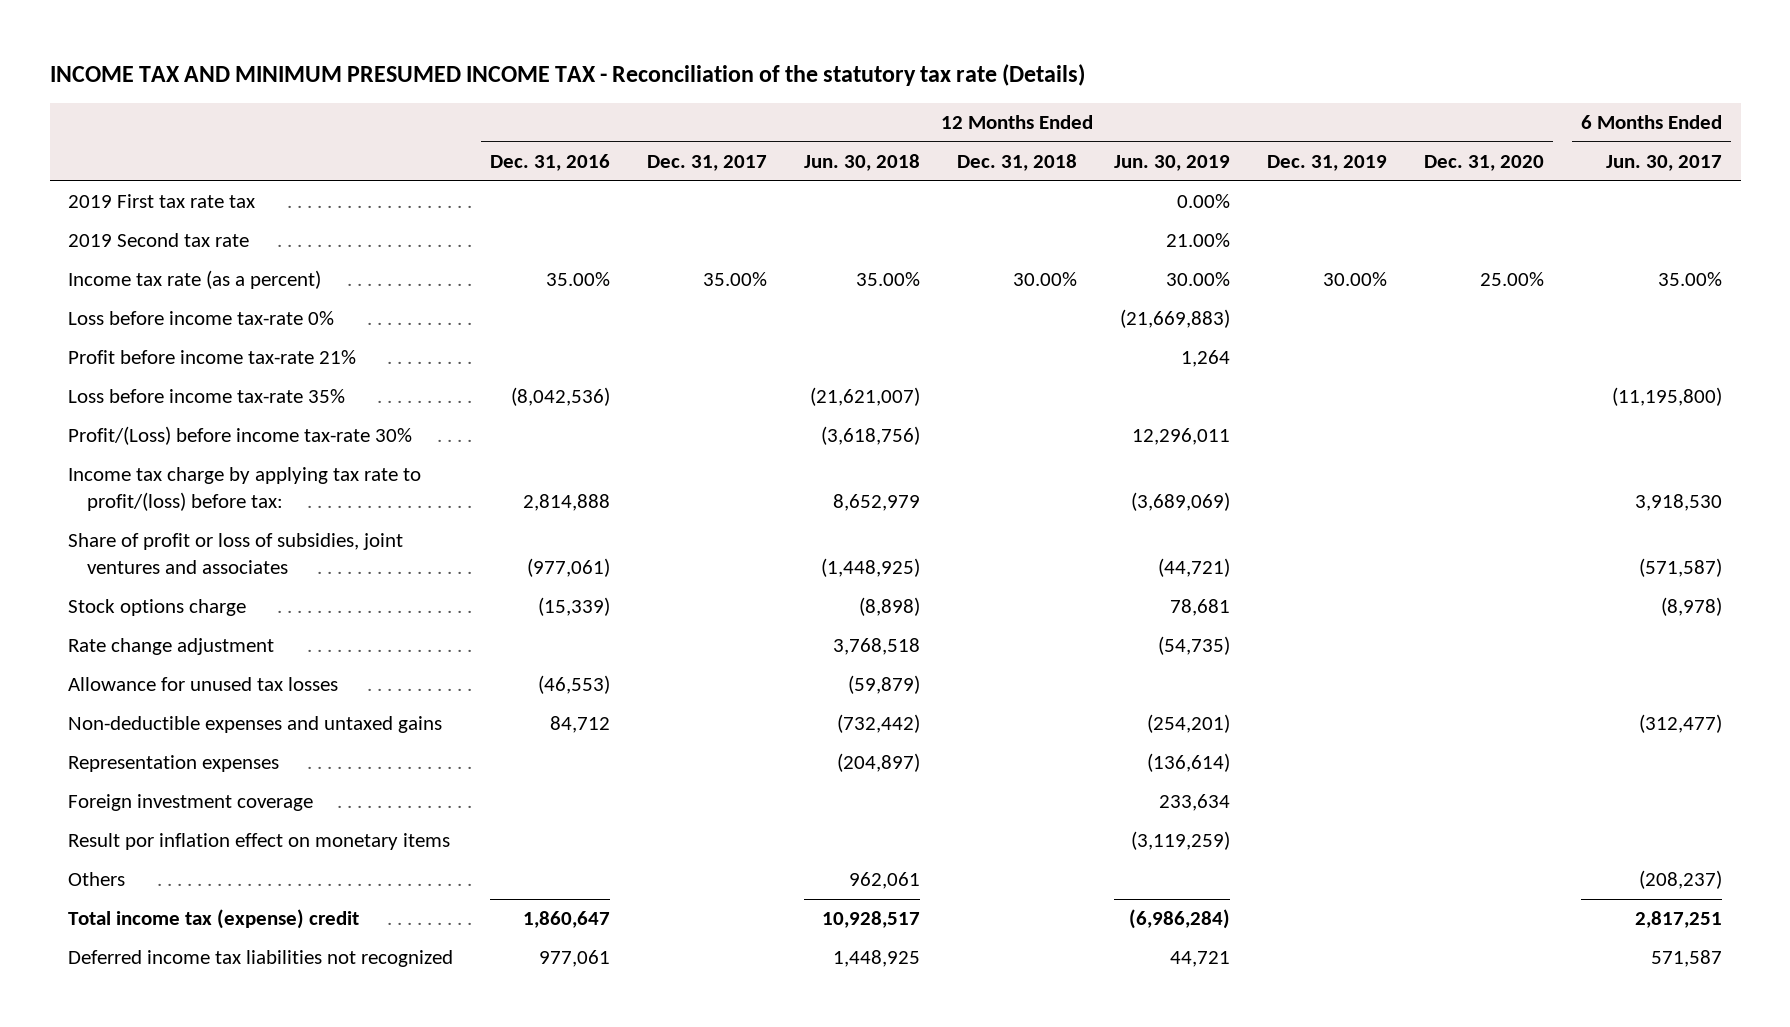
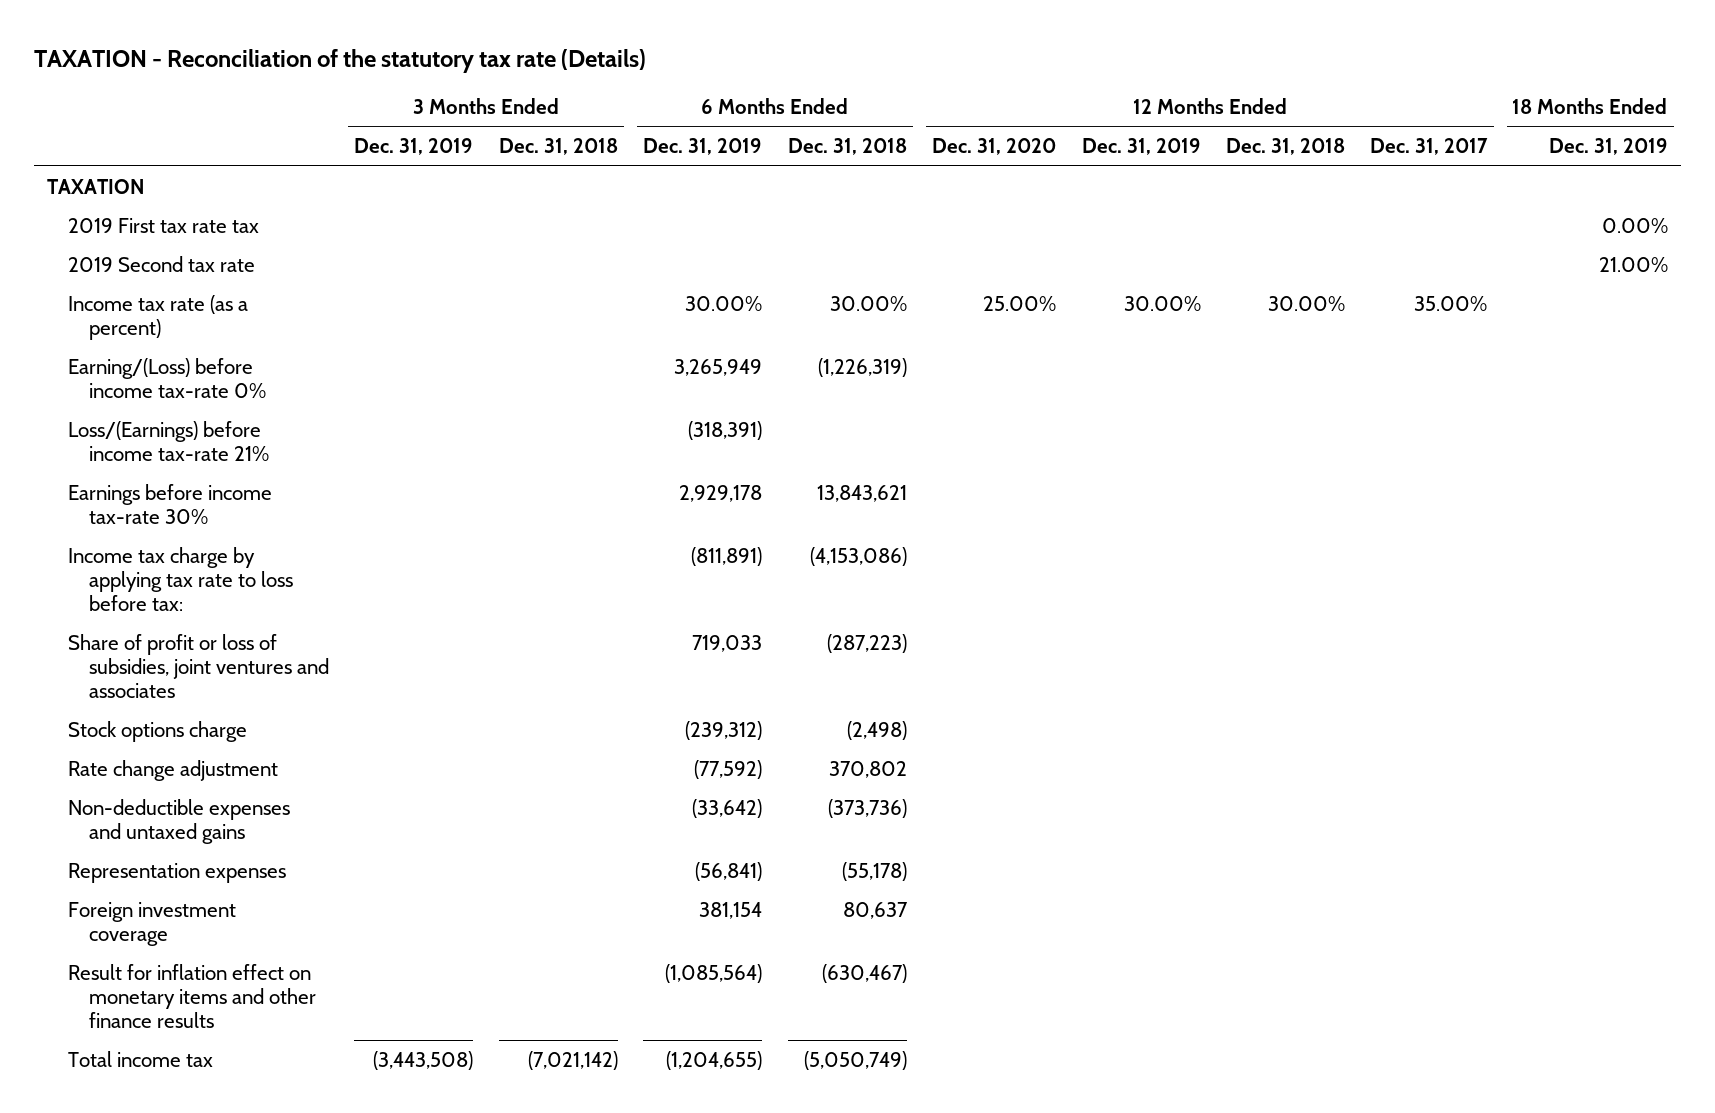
- INCOME TAX AND MINIMUM PRESUMED INCOME TAX - Reconciliation of the statutory tax rate (Details)
+ TAXATION - Reconciliation of the statutory tax rate (Details)
- | 12 Months Ended Dec. 31, 2016 | 12 Months Ended Dec. 31, 2017 | 12 Months Ended Jun. 30, 2018 | 12 Months Ended Dec. 31, 2018 | 12 Months Ended Jun. 30, 2019 | 12 Months Ended Dec. 31, 2019 | 12 Months Ended Dec. 31, 2020 | 6 Months Ended Jun. 30, 2017
+ | 3 Months Ended Dec. 31, 2019 | 3 Months Ended Dec. 31, 2018 | 6 Months Ended Dec. 31, 2019 | 6 Months Ended Dec. 31, 2018 | 12 Months Ended Dec. 31, 2020 | 12 Months Ended Dec. 31, 2019 | 12 Months Ended Dec. 31, 2018 | 12 Months Ended Dec. 31, 2017 | 18 Months Ended Dec. 31, 2019
+ TAXATION
- Loss before income tax-rate 0% | | | | | (21,669,883) | | |
- Profit before income tax-rate 21% | | | | | 1,264 | | |
- Loss before income tax-rate 35% | (8,042,536) | | (21,621,007) | | | | | (11,195,800)
- Profit/(Loss) before income tax-rate 30% | | | (3,618,756) | | 12,296,011 | | |
- Income tax charge by applying tax rate to profit/(loss) before tax: | 2,814,888 | | 8,652,979 | | (3,689,069) | | | 3,918,530
+ Earning/(Loss) before income tax-rate 0% | | | 3,265,949 | (1,226,319) | | | | |
+ Loss/(Earnings) before income tax-rate 21% | | | (318,391) | | | | | |
+ Earnings before income tax-rate 30% | | | 2,929,178 | 13,843,621 | | | | |
+ Income tax charge by applying tax rate to loss before tax: | | | (811,891) | (4,153,086) | | | | |
- Allowance for unused tax losses | (46,553) | | (59,879) | | | | |
- Result por inflation effect on monetary items | | | | | (3,119,259) | | |
- Others | | | 962,061 | | | | | (208,237)
- Total income tax (expense) credit | 1,860,647 | | 10,928,517 | | (6,986,284) | | | 2,817,251
- Deferred income tax liabilities not recognized | 977,061 | | 1,448,925 | | 44,721 | | | 571,587
+ Result for inflation effect on monetary items and other finance results | | | (1,085,564) | (630,467) | | | | |
+ Total income tax | (3,443,508) | (7,021,142) | (1,204,655) | (5,050,749) | | | | |

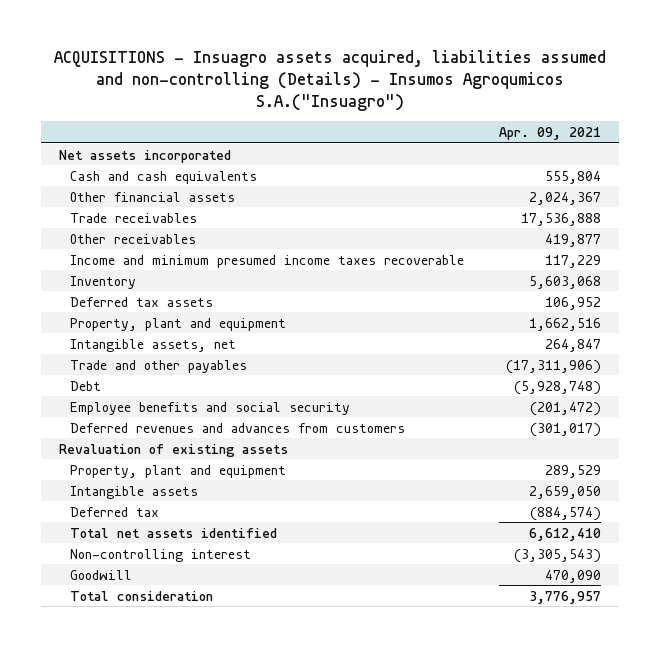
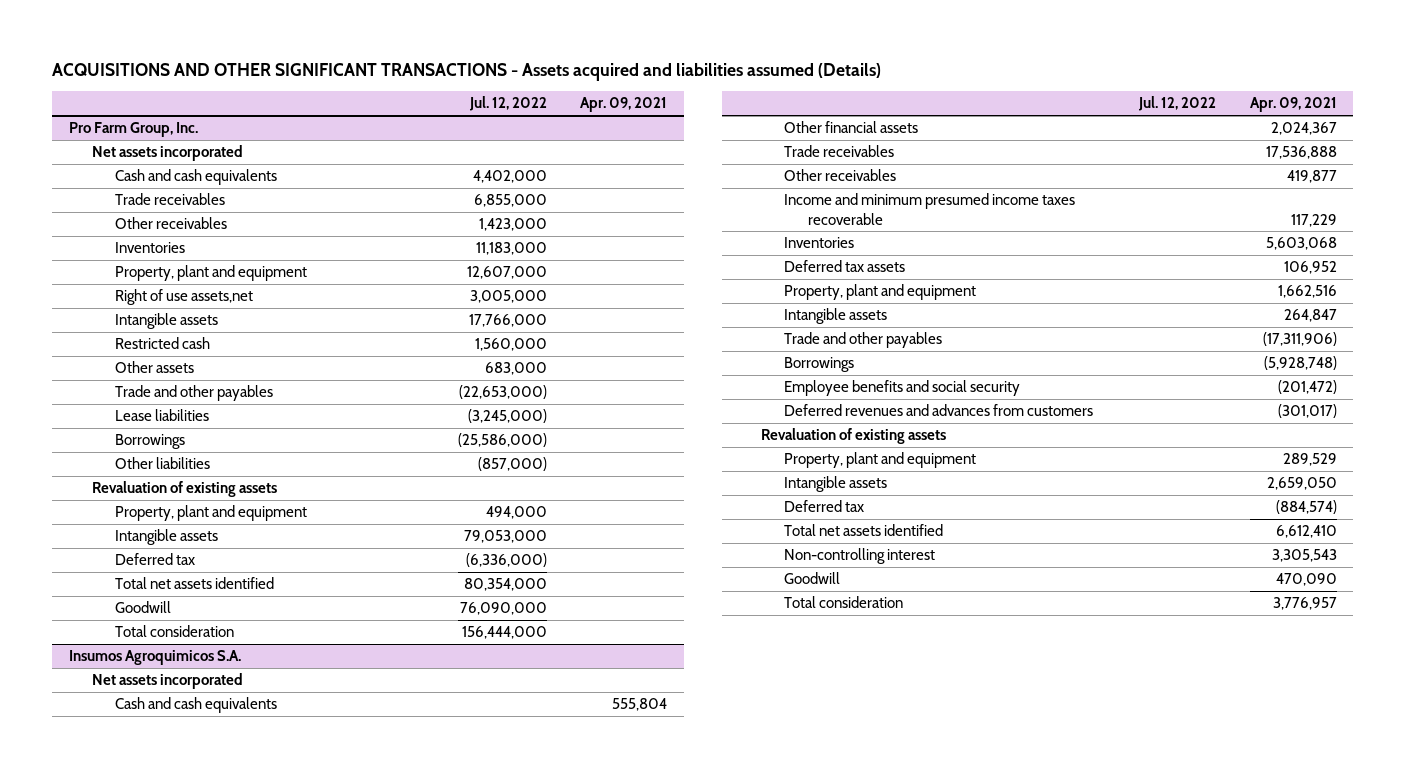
- ACQUISITIONS - Insuagro assets acquired, liabilities assumed and non-controlling (Details) - Insumos Agroqumicos S.A.("Insuagro")
+ ACQUISITIONS AND OTHER SIGNIFICANT TRANSACTIONS - Assets acquired and liabilities assumed (Details)
- | Apr. 09, 2021
+ | Jul. 12, 2022 | Apr. 09, 2021
+ Pro Farm Group, Inc.
+ Net assets incorporated
+ Cash and cash equivalents | 4,402,000 |
+ Trade receivables | 6,855,000 |
+ Other receivables | 1,423,000 |
+ Inventories | 11,183,000 |
+ Property, plant and equipment | 12,607,000 |
+ Right of use assets,net | 3,005,000 |
+ Intangible assets | 17,766,000 |
+ Restricted cash | 1,560,000 |
+ Other assets | 683,000 |
+ Trade and other payables | (22,653,000) |
+ Lease liabilities | (3,245,000) |
+ Borrowings | (25,586,000) |
+ Other liabilities | (857,000) |
+ Revaluation of existing assets
+ Property, plant and equipment | 494,000 |
+ Intangible assets | 79,053,000 |
+ Deferred tax | (6,336,000) |
+ Total net assets identified | 80,354,000 |
+ Goodwill | 76,090,000 |
+ Total consideration | 156,444,000 |
+ Insumos Agroquimicos S.A.
- Inventory | 5,603,068
+ Inventories | | 5,603,068
- Intangible assets, net | 264,847
+ Intangible assets | | 264,847
- Debt | (5,928,748)
+ Borrowings | | (5,928,748)
- Non-controlling interest | (3,305,543)
+ Non-controlling interest | | 3,305,543

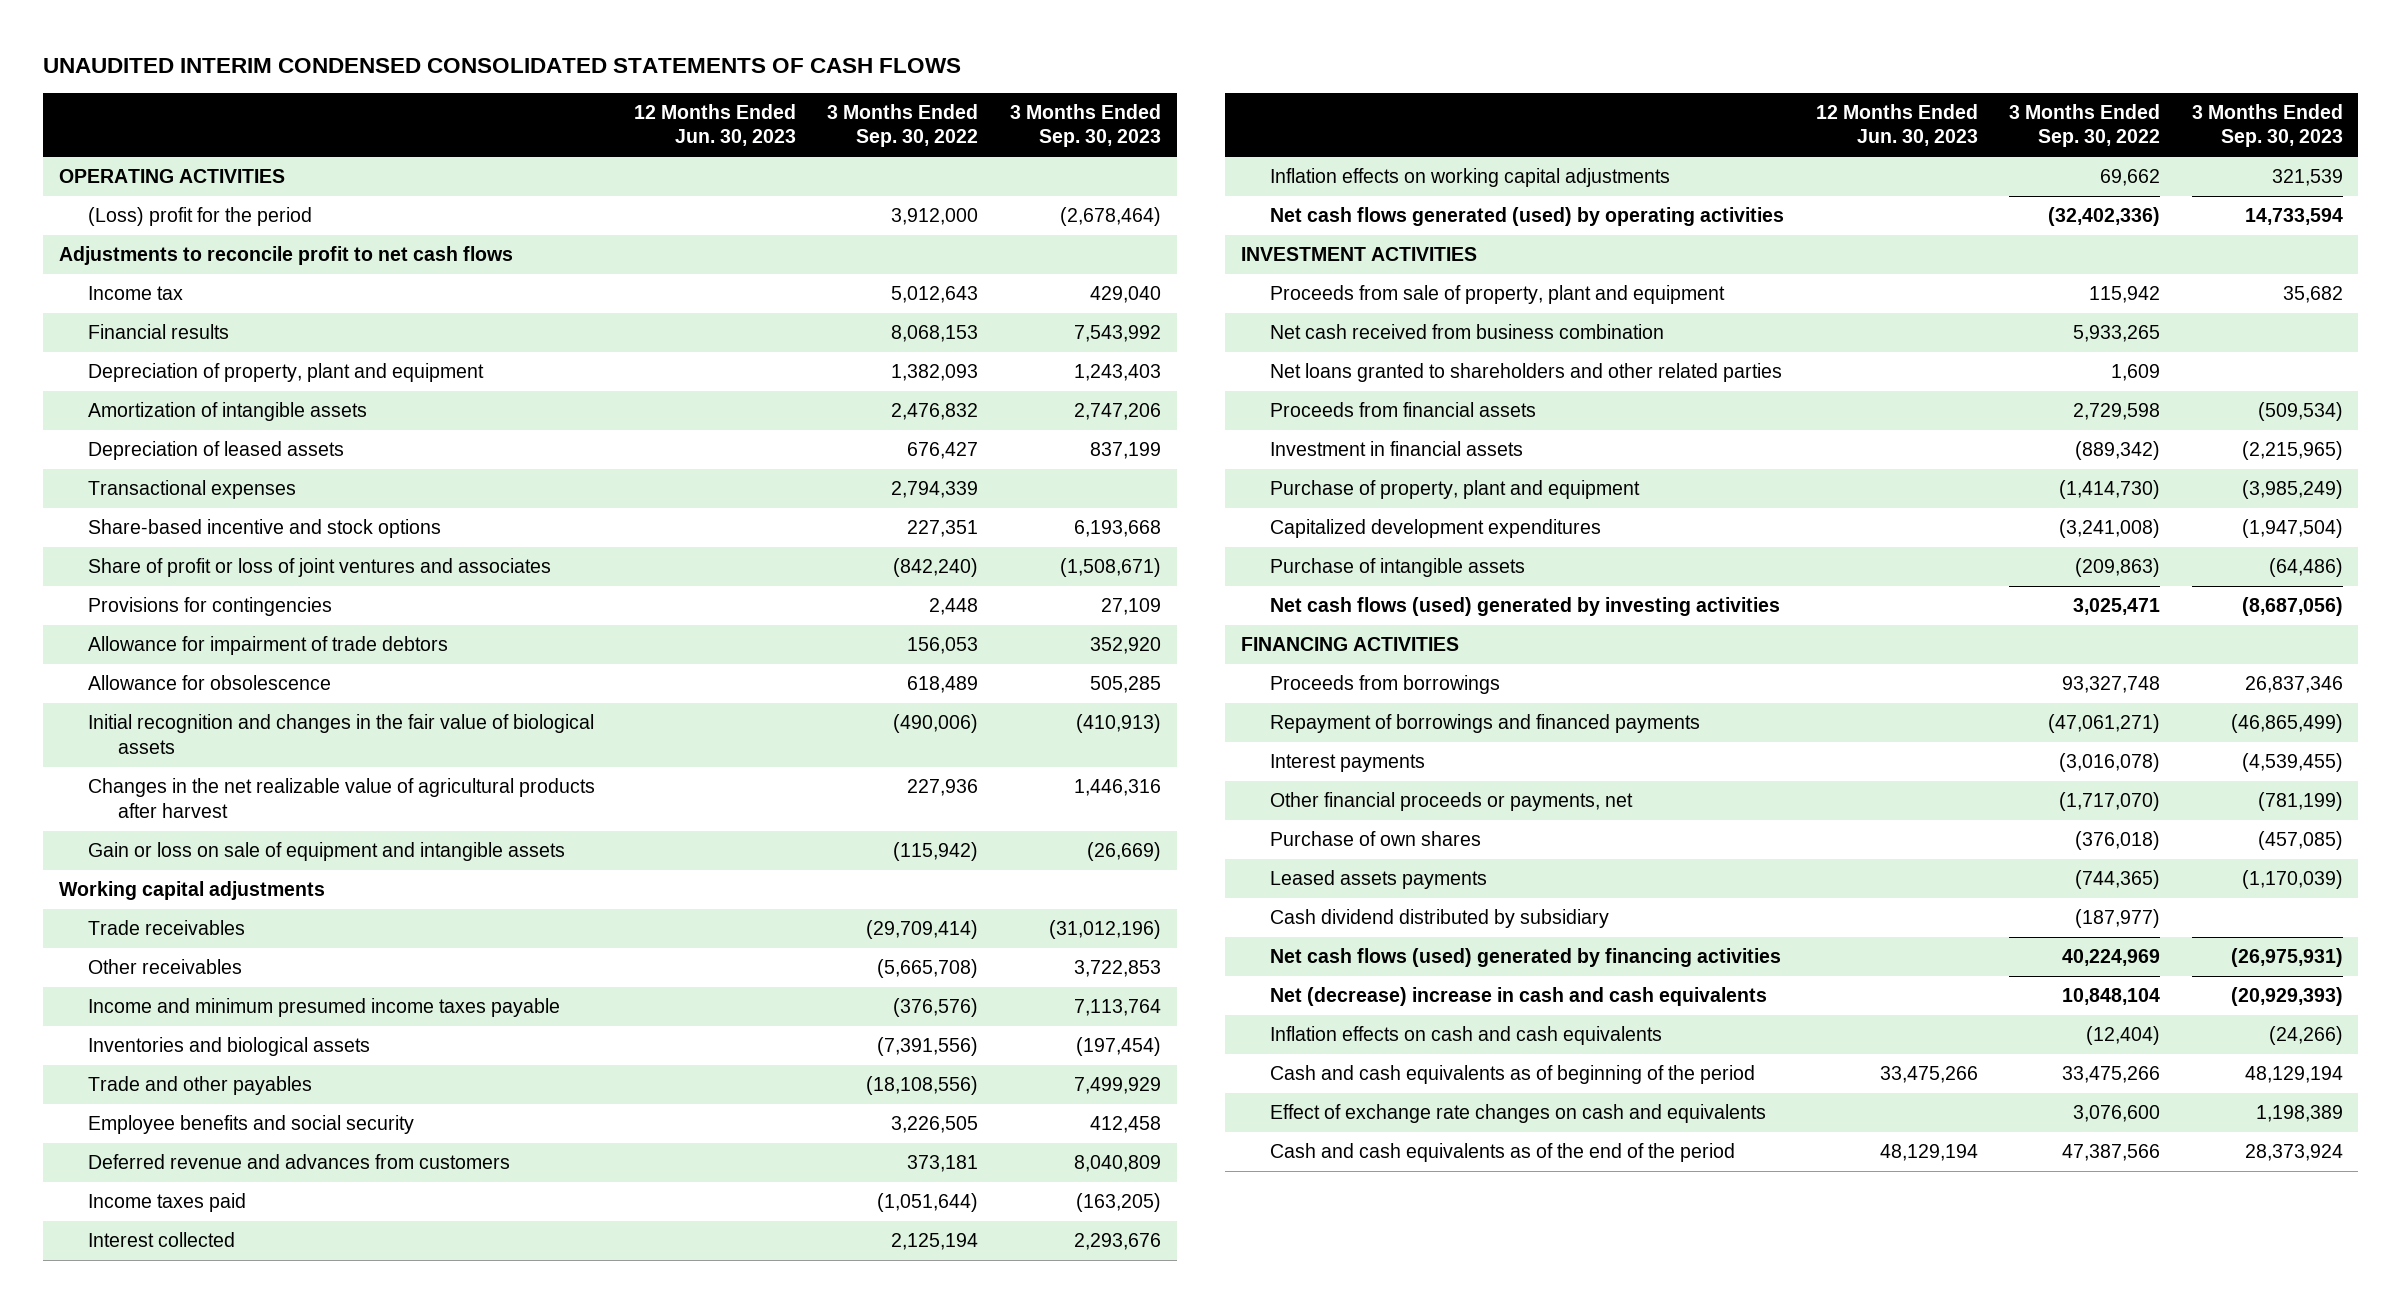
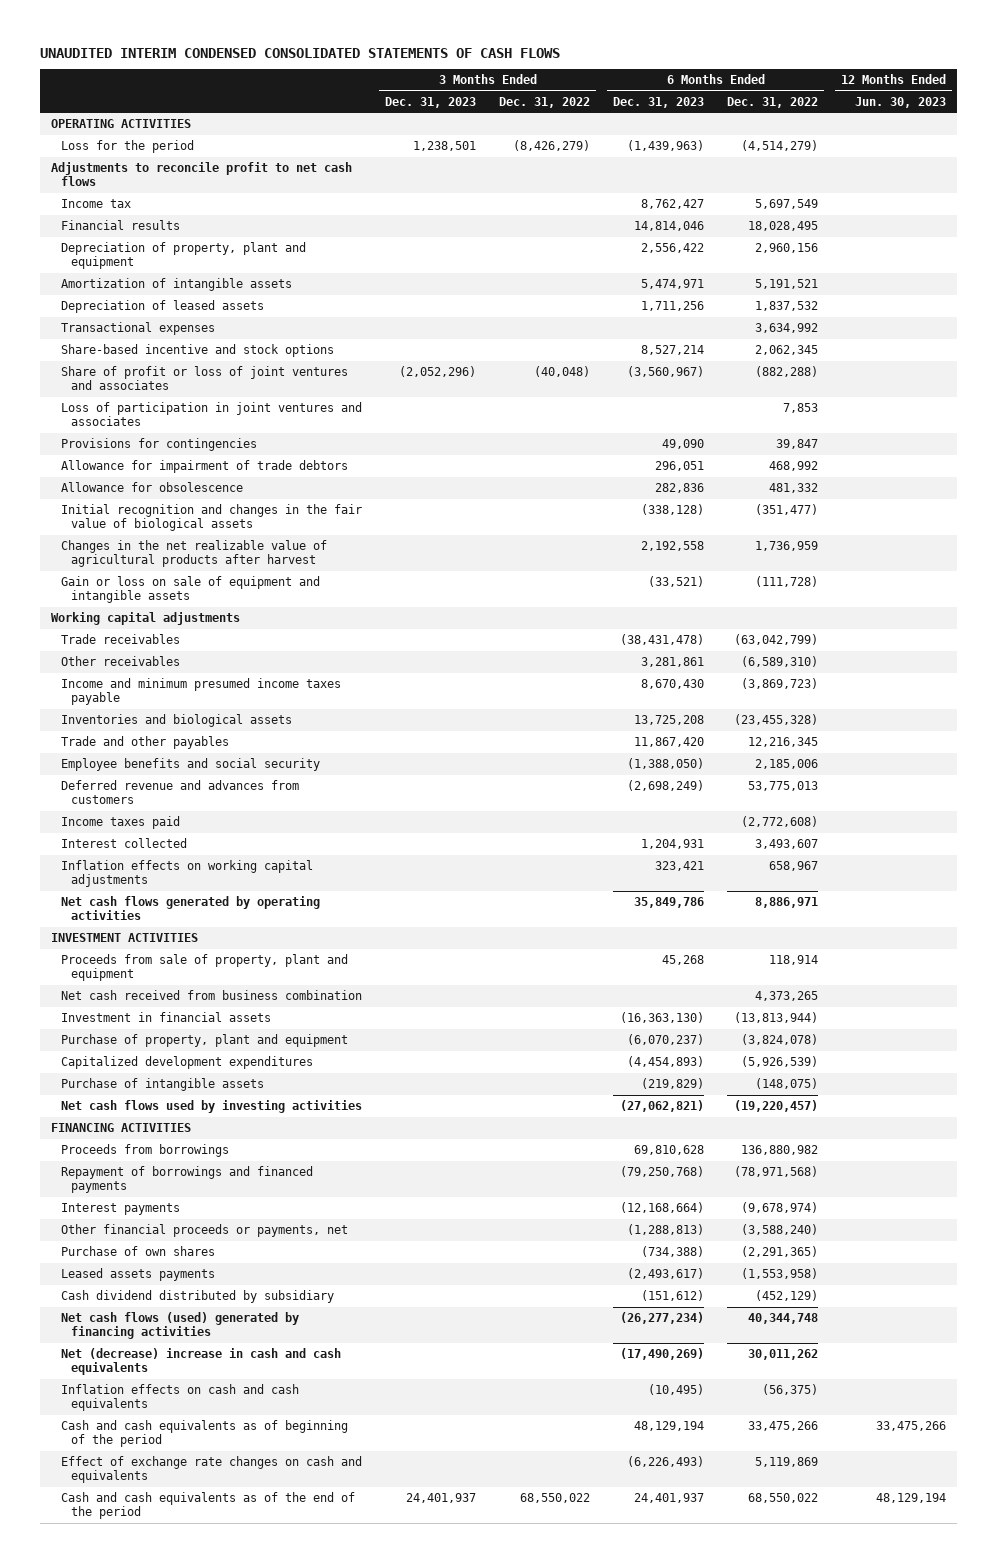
- | 12 Months Ended Jun. 30, 2023 | 3 Months Ended Sep. 30, 2022 | 3 Months Ended Sep. 30, 2023
+ | 3 Months Ended Dec. 31, 2023 | 3 Months Ended Dec. 31, 2022 | 6 Months Ended Dec. 31, 2023 | 6 Months Ended Dec. 31, 2022 | 12 Months Ended Jun. 30, 2023
- (Loss) profit for the period | | 3,912,000 | (2,678,464)
+ Loss for the period | 1,238,501 | (8,426,279) | (1,439,963) | (4,514,279) |
+ Loss of participation in joint ventures and associates | | | | 7,853 |
- Net cash flows generated (used) by operating activities | | (32,402,336) | 14,733,594
+ Net cash flows generated by operating activities | | | 35,849,786 | 8,886,971 |
- Net loans granted to shareholders and other related parties | | 1,609 |
- Proceeds from financial assets | | 2,729,598 | (509,534)
- Net cash flows (used) generated by investing activities | | 3,025,471 | (8,687,056)
+ Net cash flows used by investing activities | | | (27,062,821) | (19,220,457) |

